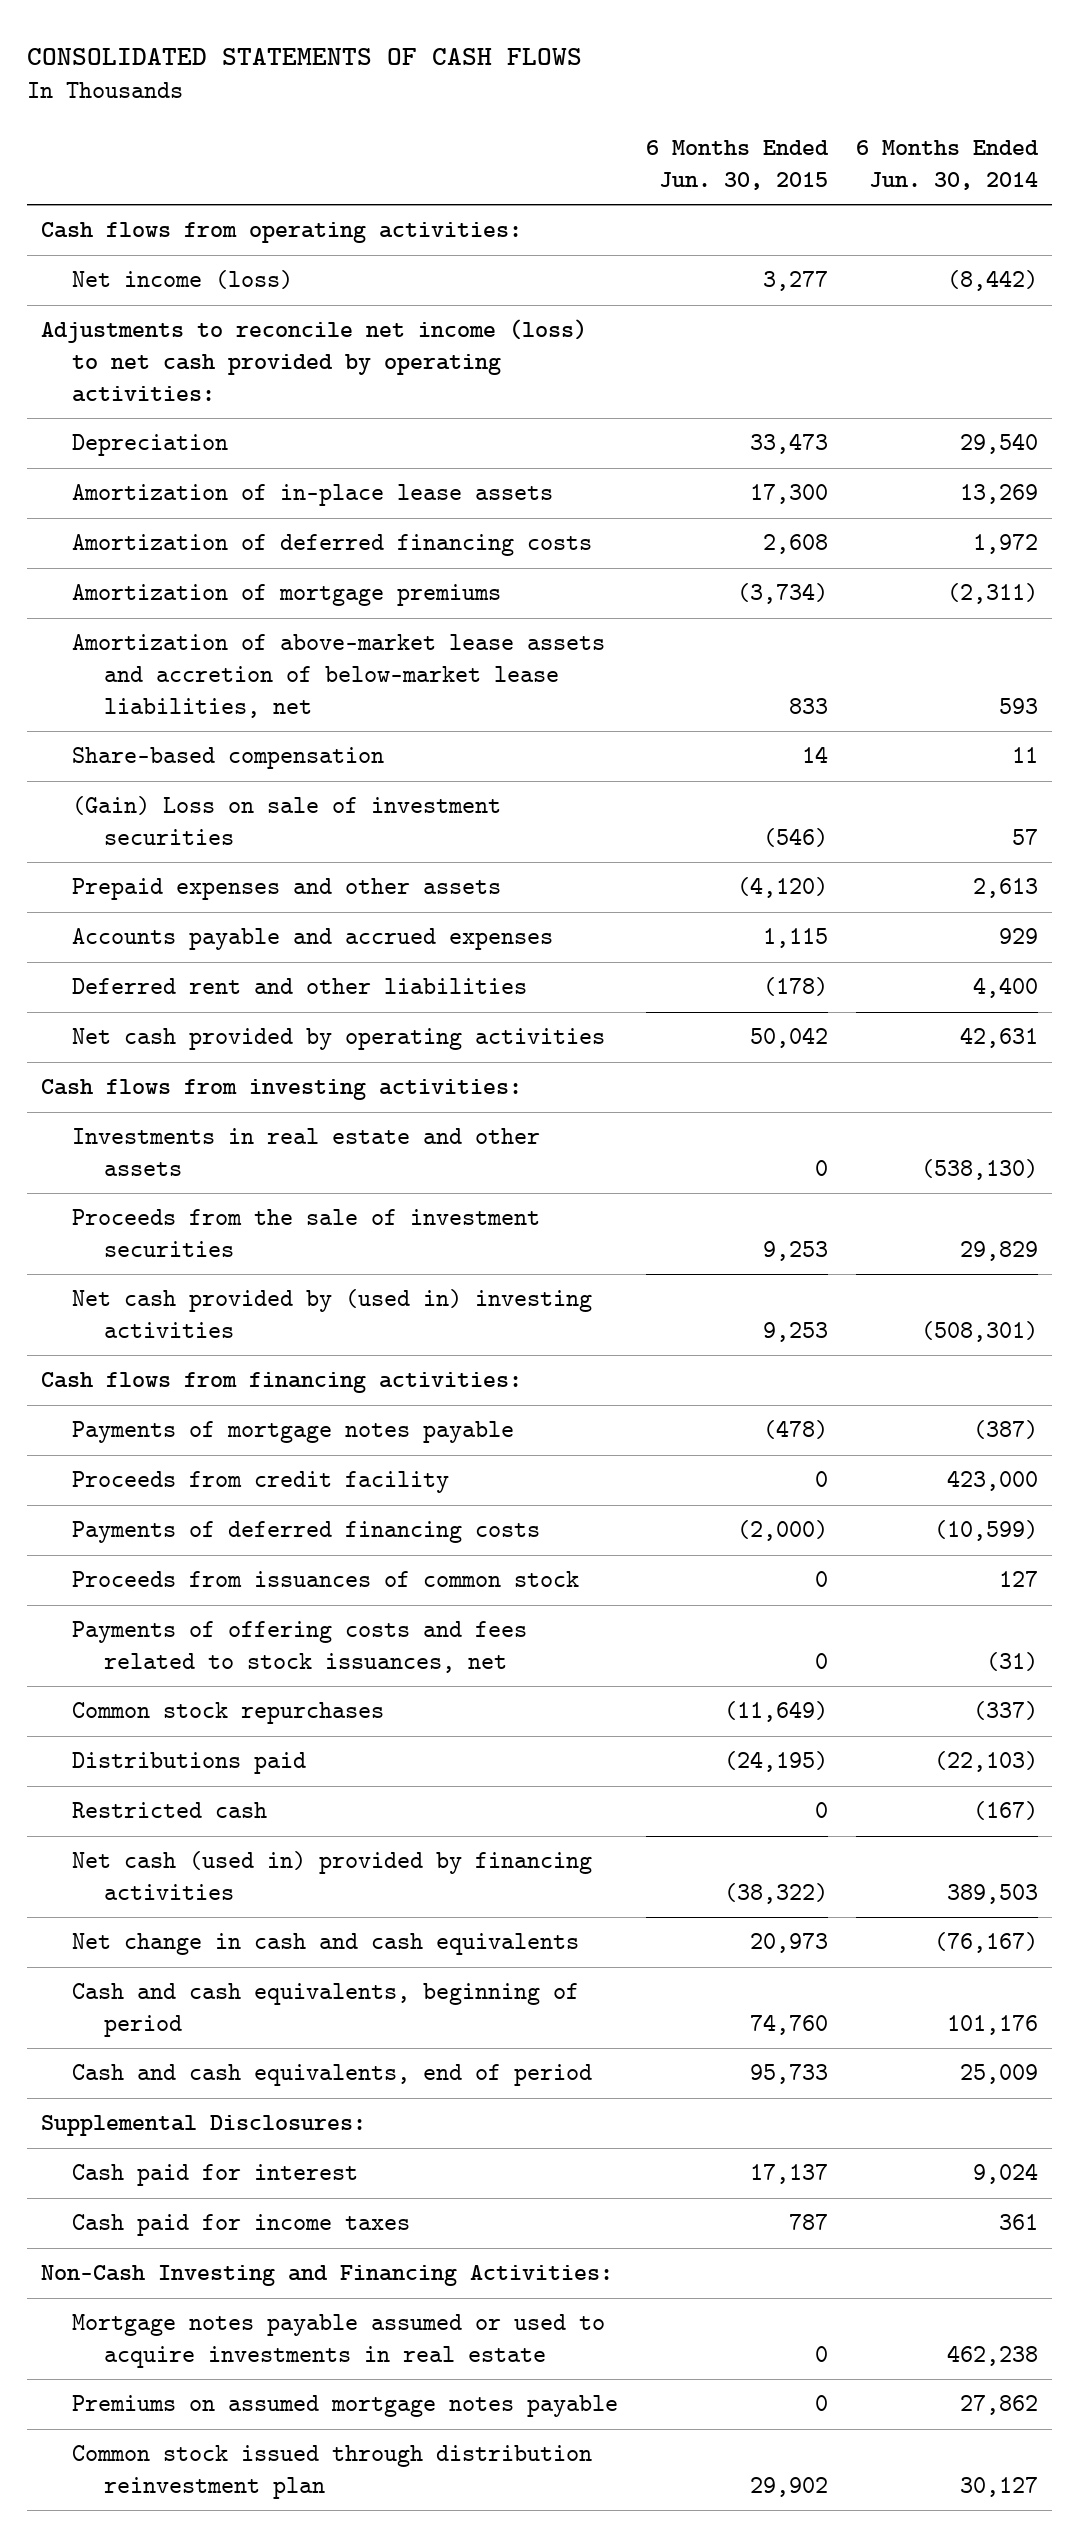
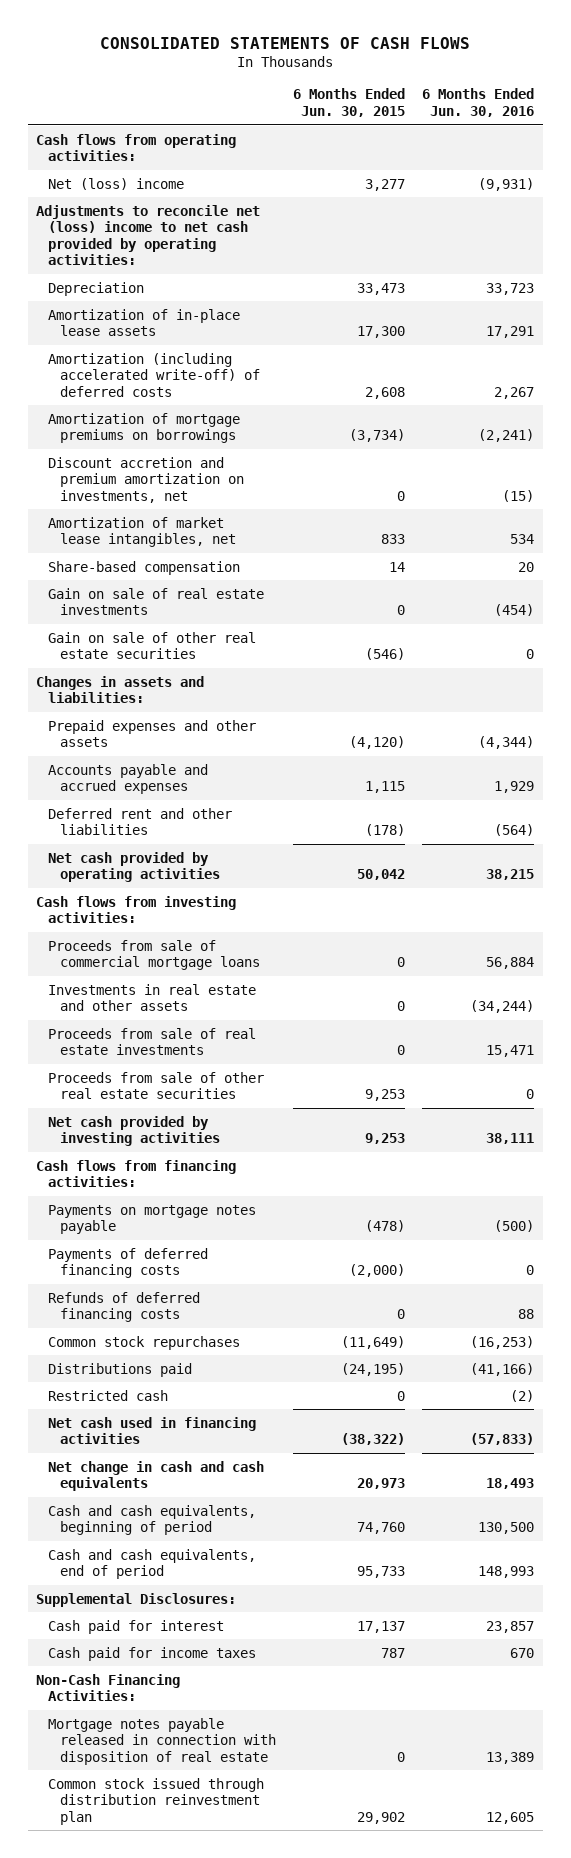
- | 6 Months Ended Jun. 30, 2015 | 6 Months Ended Jun. 30, 2014
+ | 6 Months Ended Jun. 30, 2015 | 6 Months Ended Jun. 30, 2016
- Net income (loss) | 3,277 | (8,442)
- Adjustments to reconcile net income (loss) to net cash provided by operating activities:
+ Net (loss) income | 3,277 | (9,931)
+ Adjustments to reconcile net (loss) income to net cash provided by operating activities:
- Amortization of deferred financing costs | 2,608 | 1,972
- Amortization of mortgage premiums | (3,734) | (2,311)
- Amortization of above-market lease assets and accretion of below-market lease liabilities, net | 833 | 593
+ Amortization (including accelerated write-off) of deferred costs | 2,608 | 2,267
+ Amortization of mortgage premiums on borrowings | (3,734) | (2,241)
+ Discount accretion and premium amortization on investments, net | 0 | (15)
+ Amortization of market lease intangibles, net | 833 | 534
- (Gain) Loss on sale of investment securities | (546) | 57
+ Gain on sale of real estate investments | 0 | (454)
+ Gain on sale of other real estate securities | (546) | 0
+ Changes in assets and liabilities:
+ Proceeds from sale of commercial mortgage loans | 0 | 56,884
- Proceeds from the sale of investment securities | 9,253 | 29,829
- Net cash provided by (used in) investing activities | 9,253 | (508,301)
+ Proceeds from sale of real estate investments | 0 | 15,471
+ Proceeds from sale of other real estate securities | 9,253 | 0
+ Net cash provided by investing activities | 9,253 | 38,111
- Payments of mortgage notes payable | (478) | (387)
- Proceeds from credit facility | 0 | 423,000
+ Payments on mortgage notes payable | (478) | (500)
- Proceeds from issuances of common stock | 0 | 127
- Payments of offering costs and fees related to stock issuances, net | 0 | (31)
+ Refunds of deferred financing costs | 0 | 88
- Net cash (used in) provided by financing activities | (38,322) | 389,503
+ Net cash used in financing activities | (38,322) | (57,833)
- Non-Cash Investing and Financing Activities:
- Mortgage notes payable assumed or used to acquire investments in real estate | 0 | 462,238
- Premiums on assumed mortgage notes payable | 0 | 27,862
+ Non-Cash Financing Activities:
+ Mortgage notes payable released in connection with disposition of real estate | 0 | 13,389

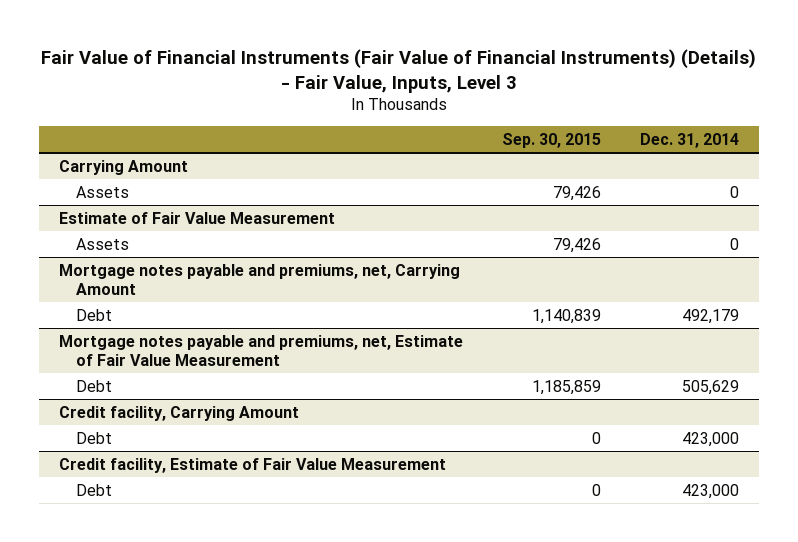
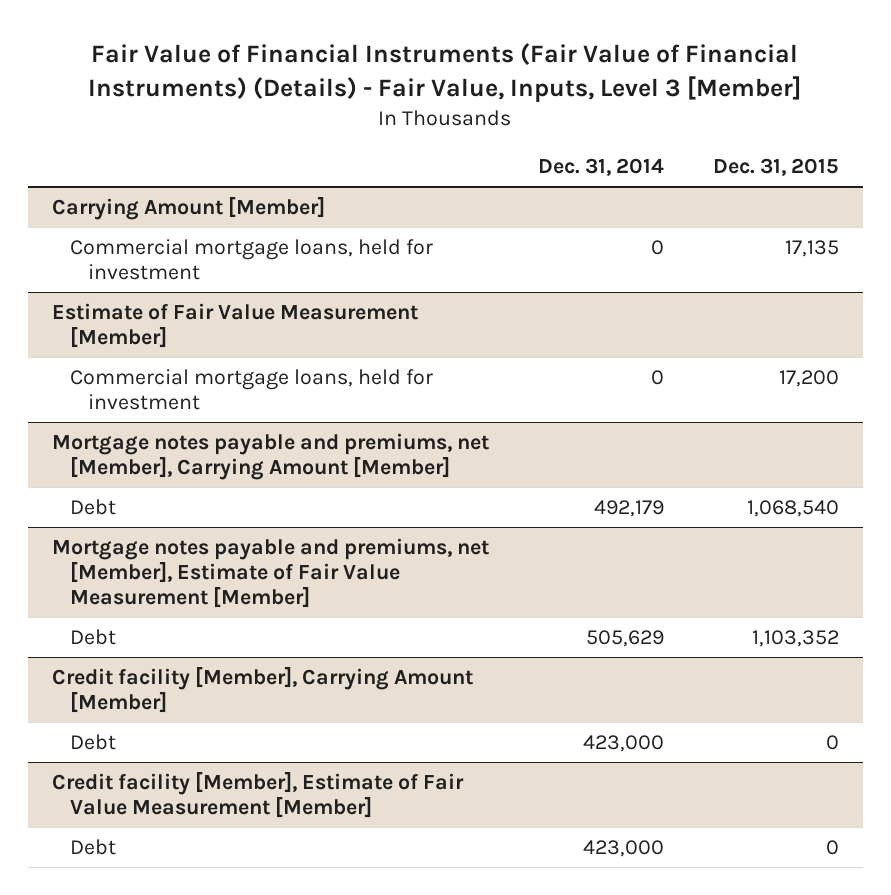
- Fair Value of Financial Instruments (Fair Value of Financial Instruments) (Details) - Fair Value, Inputs, Level 3
+ Fair Value of Financial Instruments (Fair Value of Financial Instruments) (Details) - Fair Value, Inputs, Level 3 [Member]
- | Sep. 30, 2015 | Dec. 31, 2014
+ | Dec. 31, 2014 | Dec. 31, 2015
- Carrying Amount
- Assets | 79,426 | 0
- Estimate of Fair Value Measurement
- Assets | 79,426 | 0
- Mortgage notes payable and premiums, net, Carrying Amount
+ Carrying Amount [Member]
+ Commercial mortgage loans, held for investment | 0 | 17,135
+ Estimate of Fair Value Measurement [Member]
+ Commercial mortgage loans, held for investment | 0 | 17,200
+ Mortgage notes payable and premiums, net [Member], Carrying Amount [Member]
- Mortgage notes payable and premiums, net, Estimate of Fair Value Measurement
+ Mortgage notes payable and premiums, net [Member], Estimate of Fair Value Measurement [Member]
- Credit facility, Carrying Amount
+ Credit facility [Member], Carrying Amount [Member]
- Credit facility, Estimate of Fair Value Measurement
+ Credit facility [Member], Estimate of Fair Value Measurement [Member]

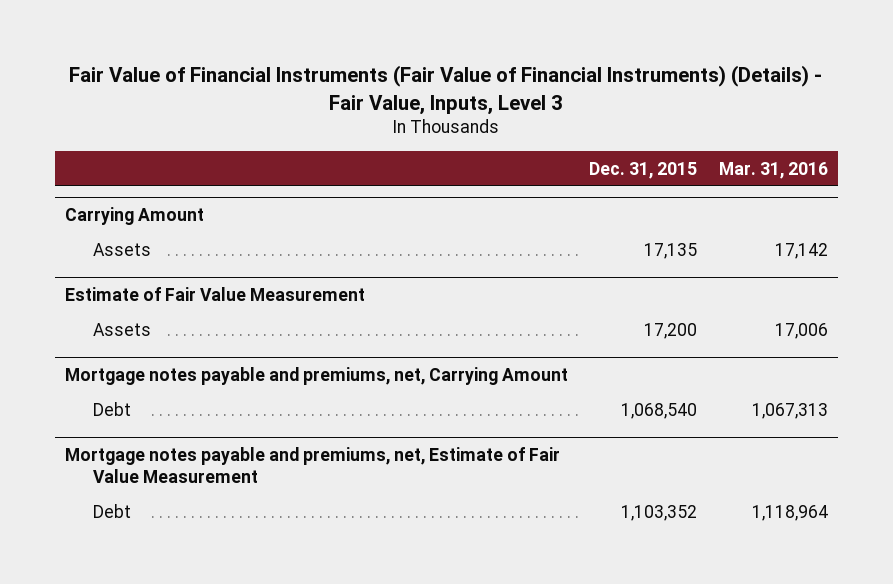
- Fair Value of Financial Instruments (Fair Value of Financial Instruments) (Details) - Fair Value, Inputs, Level 3 [Member]
+ Fair Value of Financial Instruments (Fair Value of Financial Instruments) (Details) - Fair Value, Inputs, Level 3
- | Dec. 31, 2014 | Dec. 31, 2015
+ | Dec. 31, 2015 | Mar. 31, 2016
- Carrying Amount [Member]
- Commercial mortgage loans, held for investment | 0 | 17,135
- Estimate of Fair Value Measurement [Member]
- Commercial mortgage loans, held for investment | 0 | 17,200
- Mortgage notes payable and premiums, net [Member], Carrying Amount [Member]
+ Carrying Amount
+ Assets | 17,135 | 17,142
+ Estimate of Fair Value Measurement
+ Assets | 17,200 | 17,006
+ Mortgage notes payable and premiums, net, Carrying Amount
- Mortgage notes payable and premiums, net [Member], Estimate of Fair Value Measurement [Member]
+ Mortgage notes payable and premiums, net, Estimate of Fair Value Measurement
- Credit facility [Member], Carrying Amount [Member]
- Debt | 423,000 | 0
- Credit facility [Member], Estimate of Fair Value Measurement [Member]
- Debt | 423,000 | 0

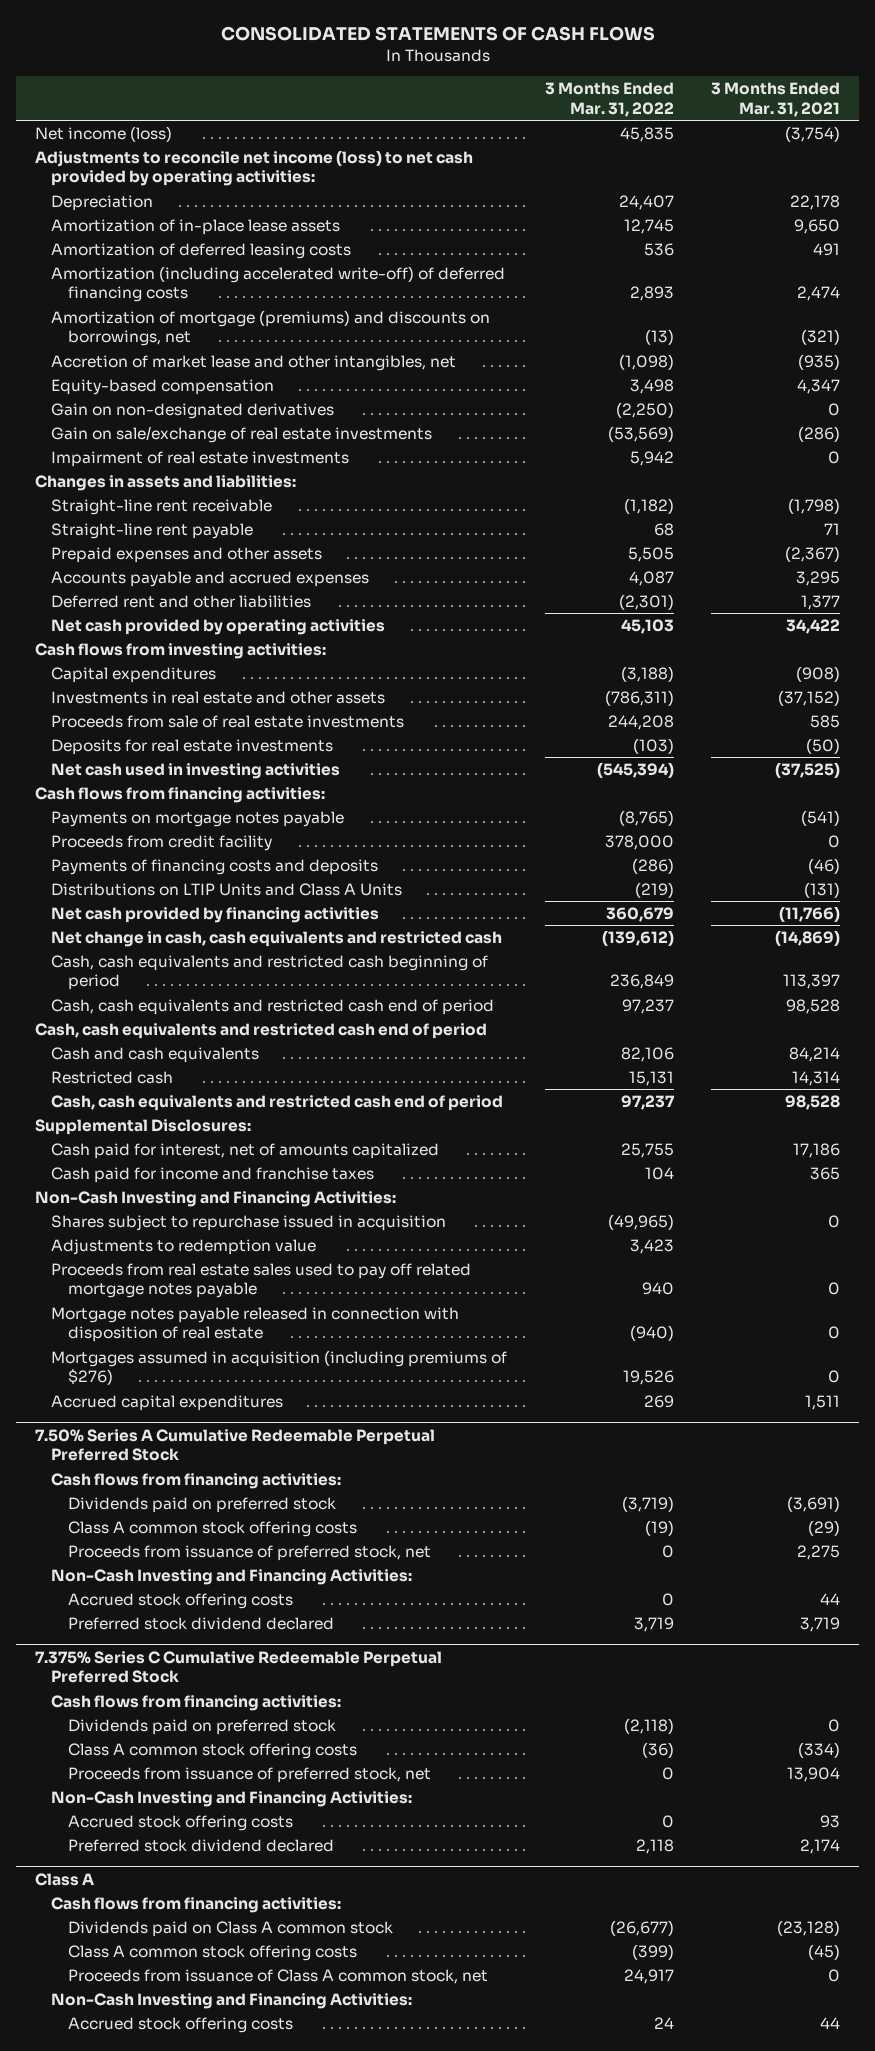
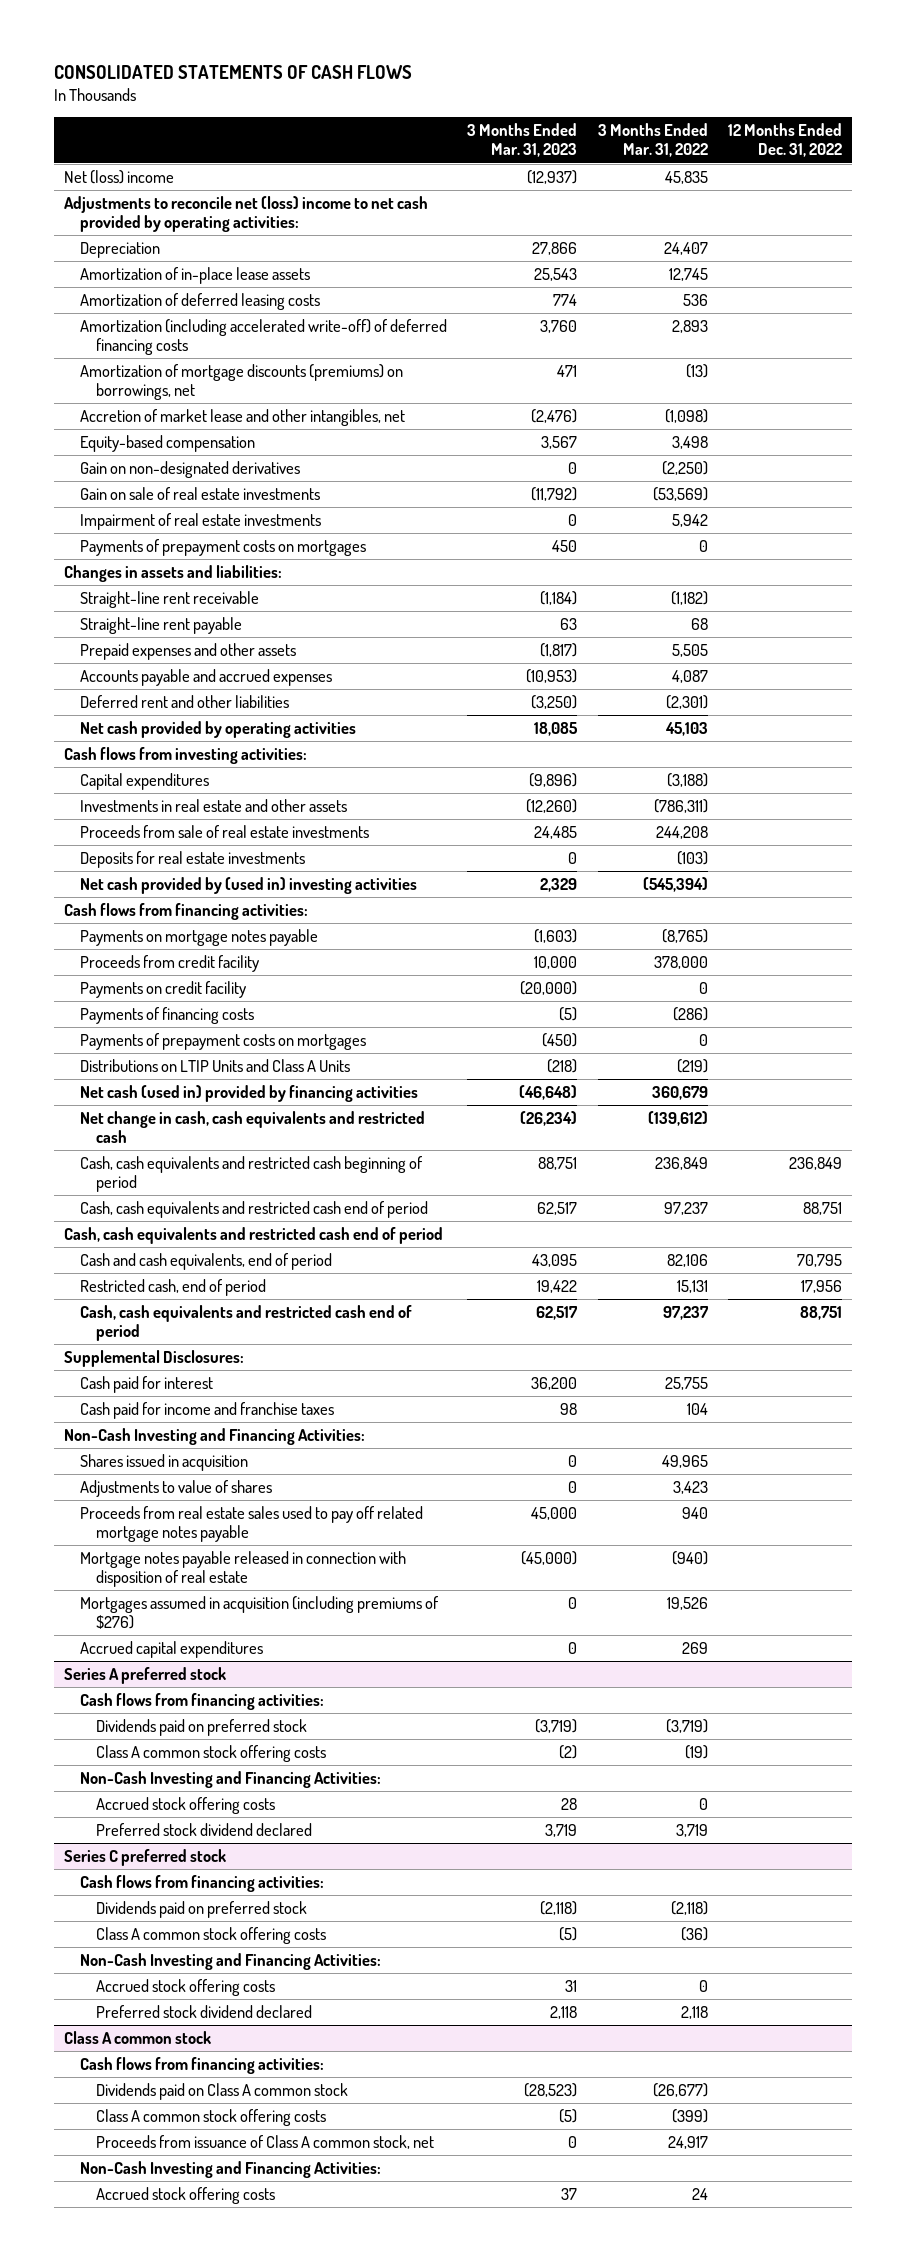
- | 3 Months Ended Mar. 31, 2022 | 3 Months Ended Mar. 31, 2021
+ | 3 Months Ended Mar. 31, 2023 | 3 Months Ended Mar. 31, 2022 | 12 Months Ended Dec. 31, 2022
- Net income (loss) | 45,835 | (3,754)
- Adjustments to reconcile net income (loss) to net cash provided by operating activities:
+ Net (loss) income | (12,937) | 45,835 |
+ Adjustments to reconcile net (loss) income to net cash provided by operating activities:
- Amortization of mortgage (premiums) and discounts on borrowings, net | (13) | (321)
+ Amortization of mortgage discounts (premiums) on borrowings, net | 471 | (13) |
- Gain on sale/exchange of real estate investments | (53,569) | (286)
+ Gain on sale of real estate investments | (11,792) | (53,569) |
+ Payments of prepayment costs on mortgages | 450 | 0 |
- Net cash used in investing activities | (545,394) | (37,525)
+ Net cash provided by (used in) investing activities | 2,329 | (545,394) |
- Payments of financing costs and deposits | (286) | (46)
+ Payments on credit facility | (20,000) | 0 |
+ Payments of financing costs | (5) | (286) |
+ Payments of prepayment costs on mortgages | (450) | 0 |
- Net cash provided by financing activities | 360,679 | (11,766)
+ Net cash (used in) provided by financing activities | (46,648) | 360,679 |
- Cash and cash equivalents | 82,106 | 84,214
- Restricted cash | 15,131 | 14,314
+ Cash and cash equivalents, end of period | 43,095 | 82,106 | 70,795
+ Restricted cash, end of period | 19,422 | 15,131 | 17,956
- Cash paid for interest, net of amounts capitalized | 25,755 | 17,186
+ Cash paid for interest | 36,200 | 25,755 |
- Shares subject to repurchase issued in acquisition | (49,965) | 0
- Adjustments to redemption value | 3,423 |
+ Shares issued in acquisition | 0 | 49,965 |
+ Adjustments to value of shares | 0 | 3,423 |
- 7.50% Series A Cumulative Redeemable Perpetual Preferred Stock
+ Series A preferred stock
- Proceeds from issuance of preferred stock, net | 0 | 2,275
- 7.375% Series C Cumulative Redeemable Perpetual Preferred Stock
+ Series C preferred stock
- Proceeds from issuance of preferred stock, net | 0 | 13,904
- Class A
+ Class A common stock

